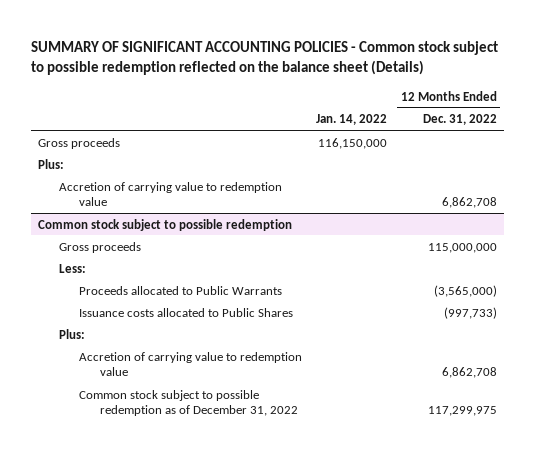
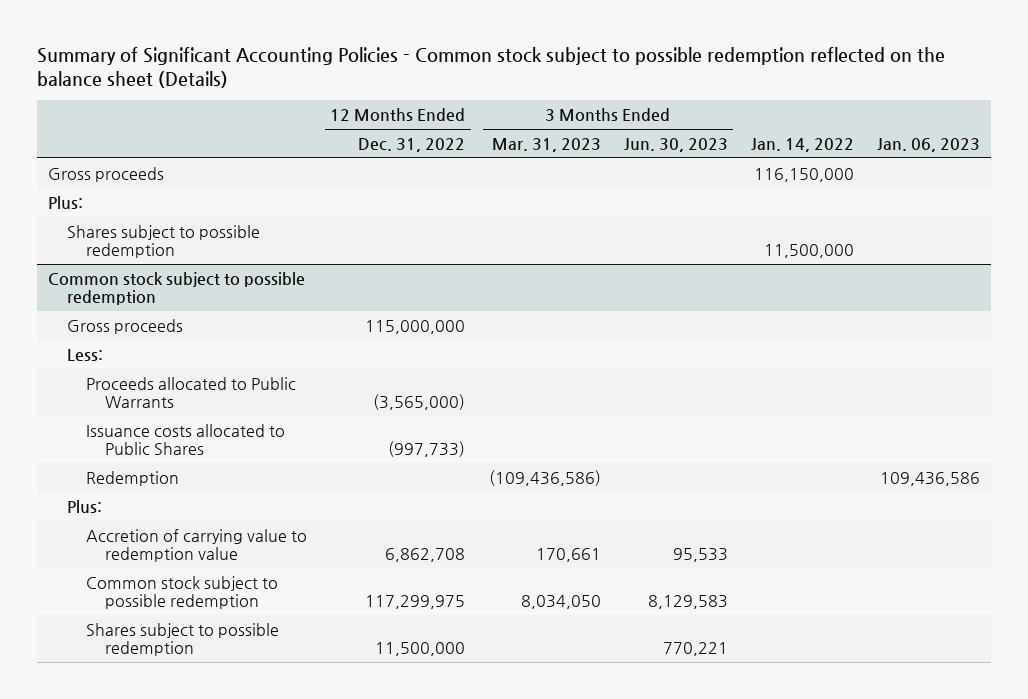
- SUMMARY OF SIGNIFICANT ACCOUNTING POLICIES - Common stock subject to possible redemption reflected on the balance sheet (Details)
+ Summary of Significant Accounting Policies - Common stock subject to possible redemption reflected on the balance sheet (Details)
- | Jan. 14, 2022 | 12 Months Ended Dec. 31, 2022
+ | 12 Months Ended Dec. 31, 2022 | 3 Months Ended Mar. 31, 2023 | 3 Months Ended Jun. 30, 2023 | Jan. 14, 2022 | Jan. 06, 2023
- Accretion of carrying value to redemption value | | 6,862,708
+ Shares subject to possible redemption | | | | 11,500,000 |
@ Common stock subject to possible redemption
+ Redemption | | (109,436,586) | | | 109,436,586
- Common stock subject to possible redemption as of December 31, 2022 | | 117,299,975
+ Common stock subject to possible redemption | 117,299,975 | 8,034,050 | 8,129,583 | |
+ Shares subject to possible redemption | 11,500,000 | | 770,221 | |

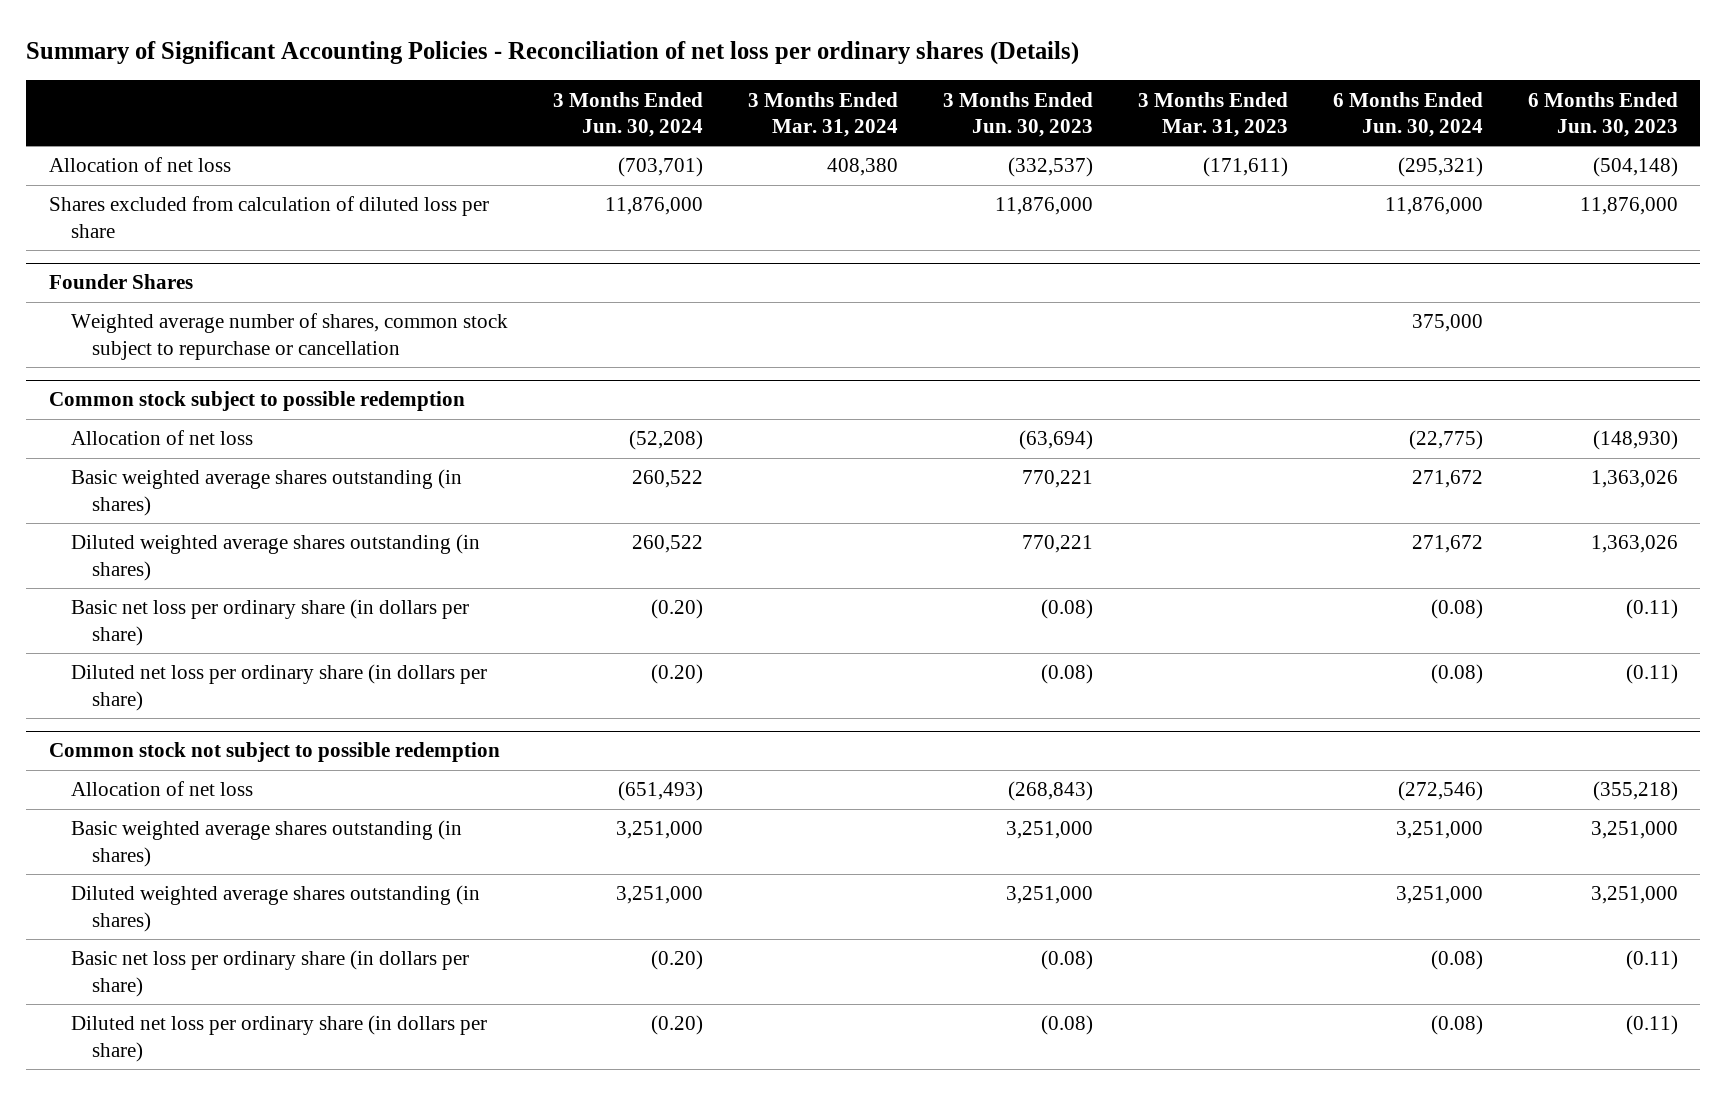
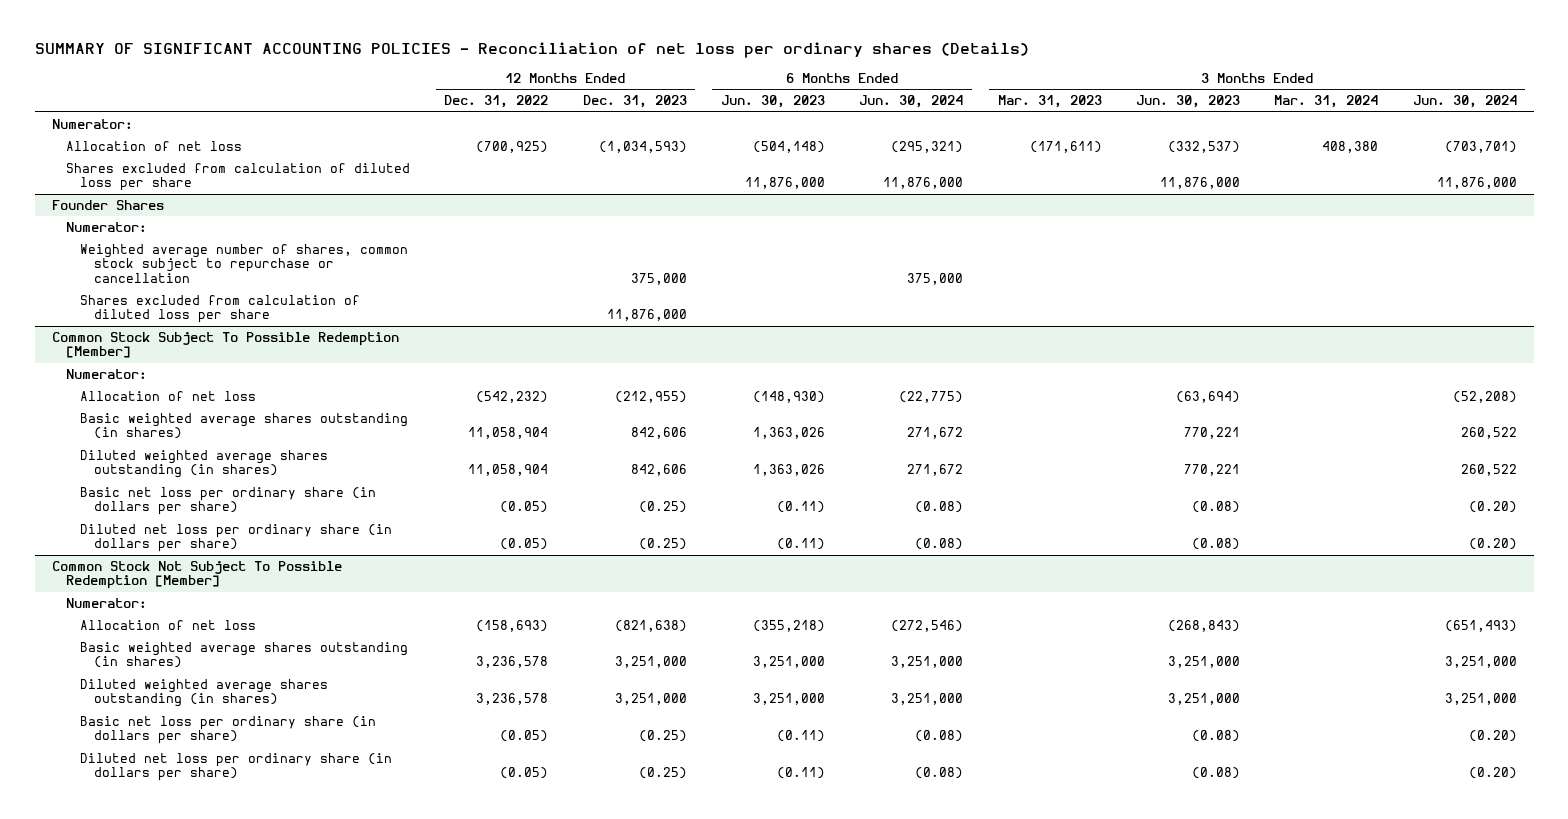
- Summary of Significant Accounting Policies - Reconciliation of net loss per ordinary shares (Details)
+ SUMMARY OF SIGNIFICANT ACCOUNTING POLICIES - Reconciliation of net loss per ordinary shares (Details)
- | 3 Months Ended Jun. 30, 2024 | 3 Months Ended Mar. 31, 2024 | 3 Months Ended Jun. 30, 2023 | 3 Months Ended Mar. 31, 2023 | 6 Months Ended Jun. 30, 2024 | 6 Months Ended Jun. 30, 2023
+ | 12 Months Ended Dec. 31, 2022 | 12 Months Ended Dec. 31, 2023 | 6 Months Ended Jun. 30, 2023 | 6 Months Ended Jun. 30, 2024 | 3 Months Ended Mar. 31, 2023 | 3 Months Ended Jun. 30, 2023 | 3 Months Ended Mar. 31, 2024 | 3 Months Ended Jun. 30, 2024
+ Numerator:
@ Founder Shares
+ Numerator:
- Common stock subject to possible redemption
@ Founder Shares
+ Shares excluded from calculation of diluted loss per share | | 11,876,000 | | | | | |
+ Common Stock Subject To Possible Redemption [Member]
+ Numerator:
- Common stock not subject to possible redemption
+ Common Stock Not Subject To Possible Redemption [Member]
+ Numerator:

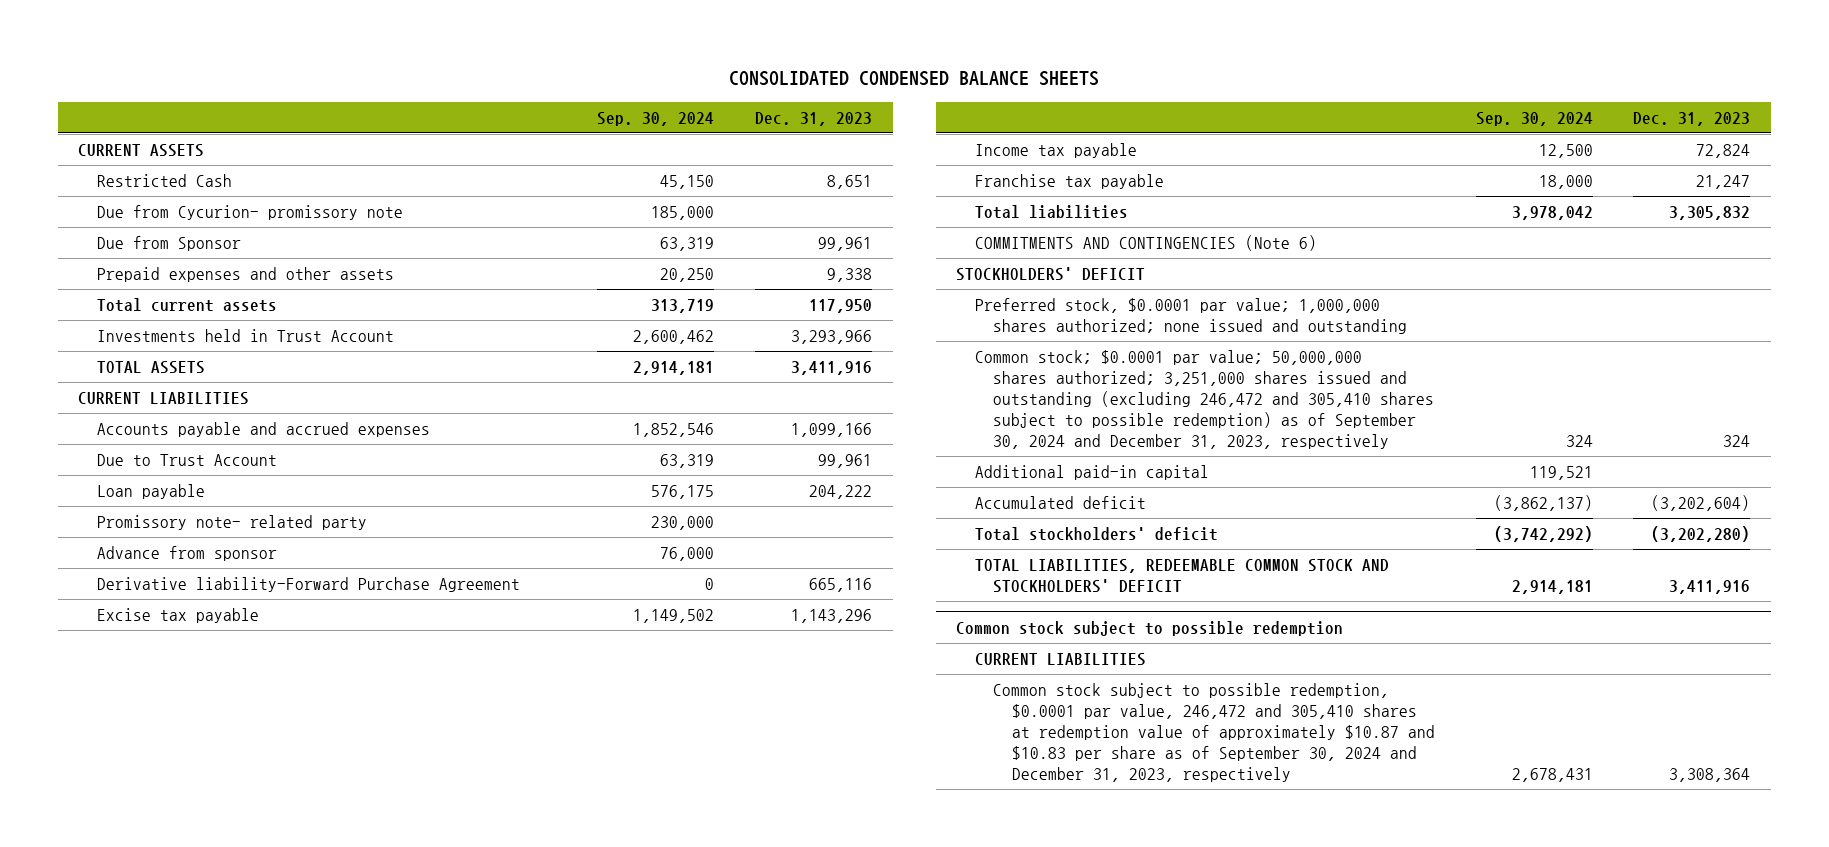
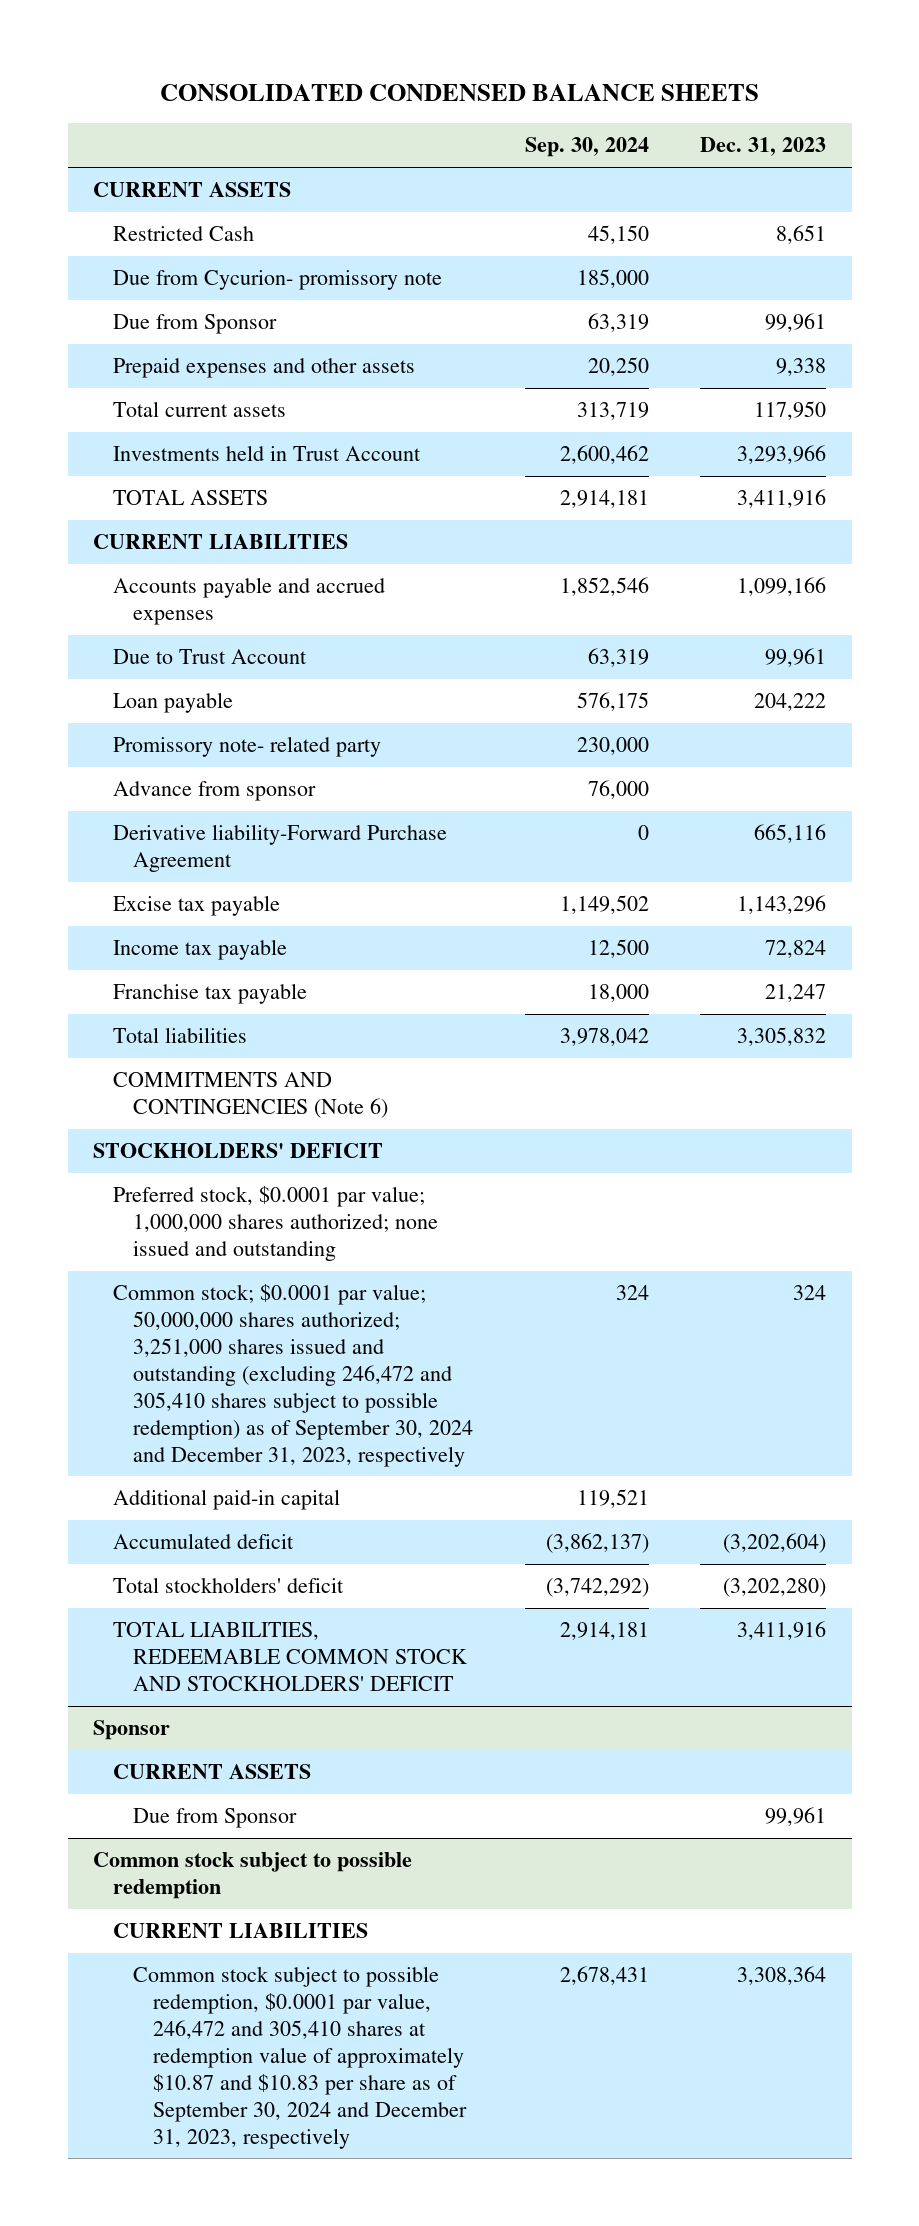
+ Sponsor
+ CURRENT ASSETS
+ Due from Sponsor | | 99,961

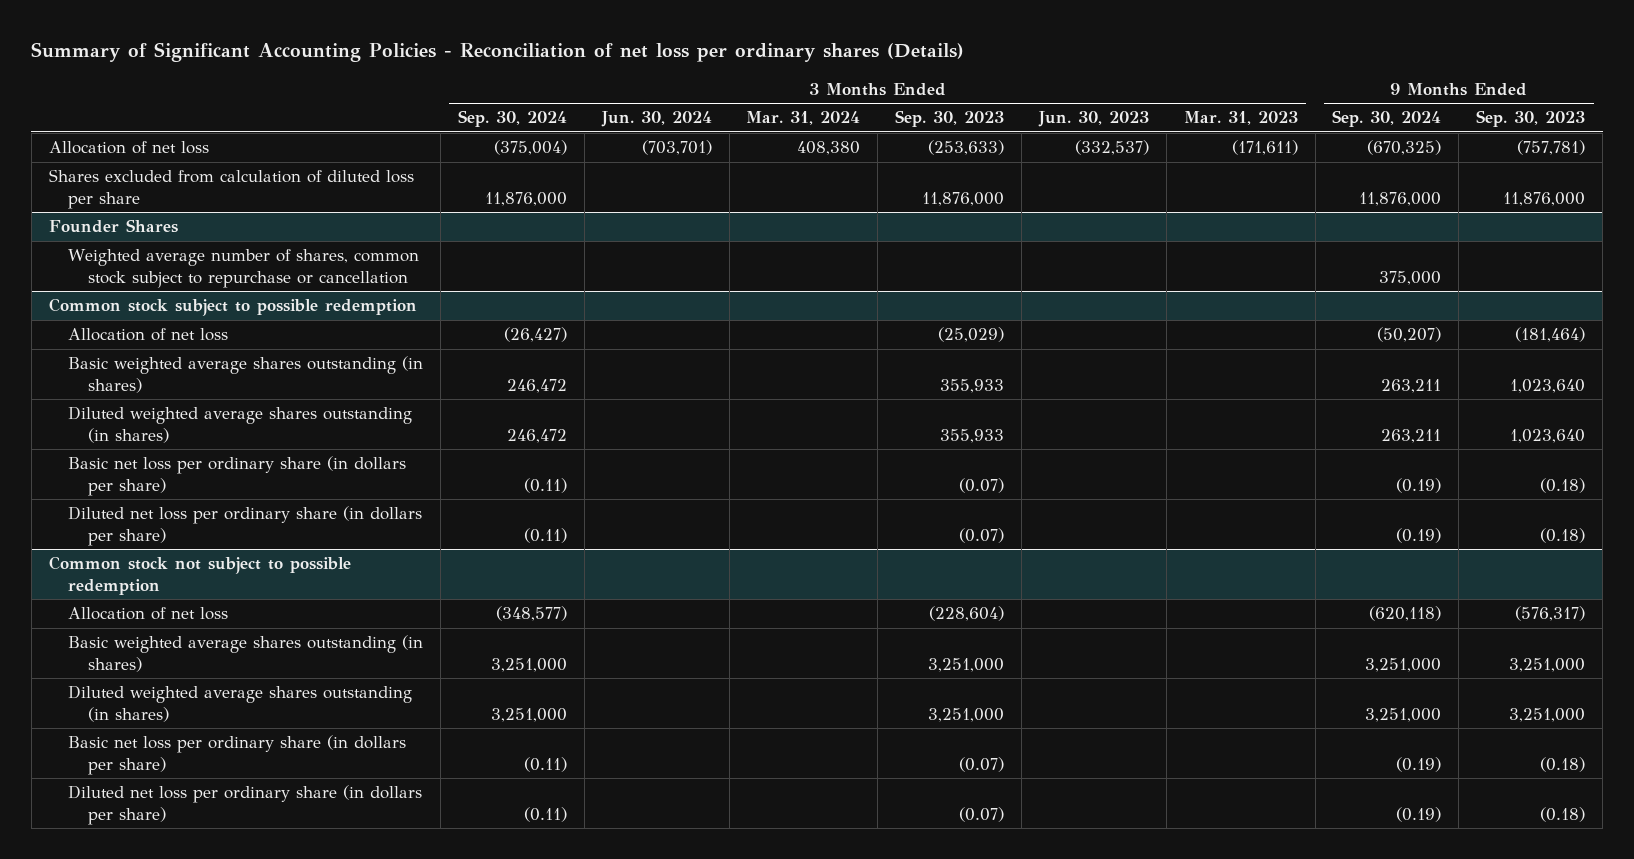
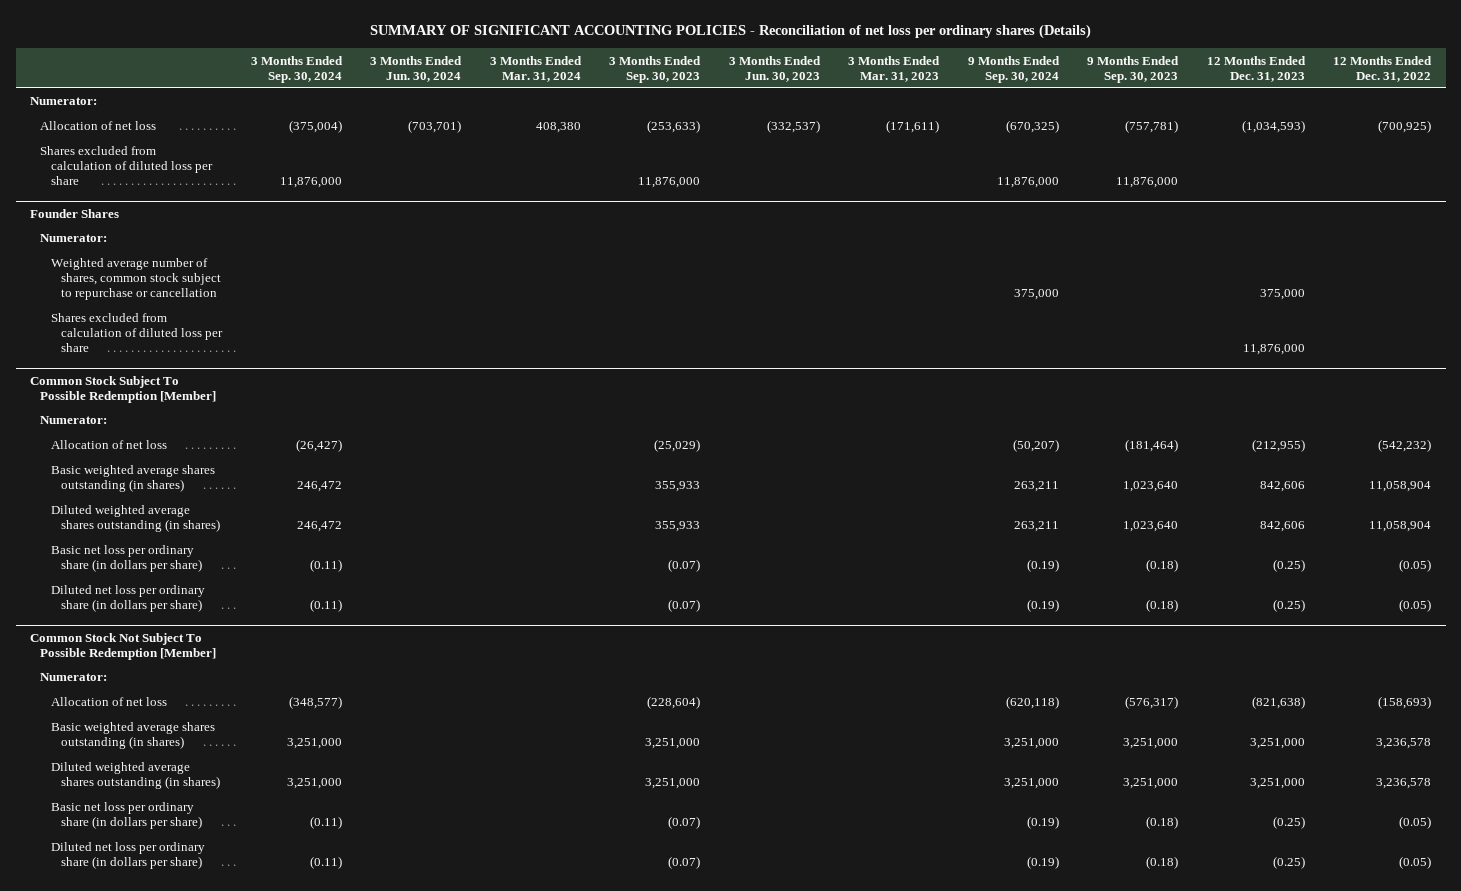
- Summary of Significant Accounting Policies - Reconciliation of net loss per ordinary shares (Details)
+ SUMMARY OF SIGNIFICANT ACCOUNTING POLICIES - Reconciliation of net loss per ordinary shares (Details)
- | 3 Months Ended Sep. 30, 2024 | 3 Months Ended Jun. 30, 2024 | 3 Months Ended Mar. 31, 2024 | 3 Months Ended Sep. 30, 2023 | 3 Months Ended Jun. 30, 2023 | 3 Months Ended Mar. 31, 2023 | 9 Months Ended Sep. 30, 2024 | 9 Months Ended Sep. 30, 2023
+ | 3 Months Ended Sep. 30, 2024 | 3 Months Ended Jun. 30, 2024 | 3 Months Ended Mar. 31, 2024 | 3 Months Ended Sep. 30, 2023 | 3 Months Ended Jun. 30, 2023 | 3 Months Ended Mar. 31, 2023 | 9 Months Ended Sep. 30, 2024 | 9 Months Ended Sep. 30, 2023 | 12 Months Ended Dec. 31, 2023 | 12 Months Ended Dec. 31, 2022
+ Numerator:
@ Founder Shares
+ Numerator:
- Common stock subject to possible redemption
@ Founder Shares
+ Shares excluded from calculation of diluted loss per share | | | | | | | | | 11,876,000 |
+ Common Stock Subject To Possible Redemption [Member]
+ Numerator:
- Common stock not subject to possible redemption
+ Common Stock Not Subject To Possible Redemption [Member]
+ Numerator:

